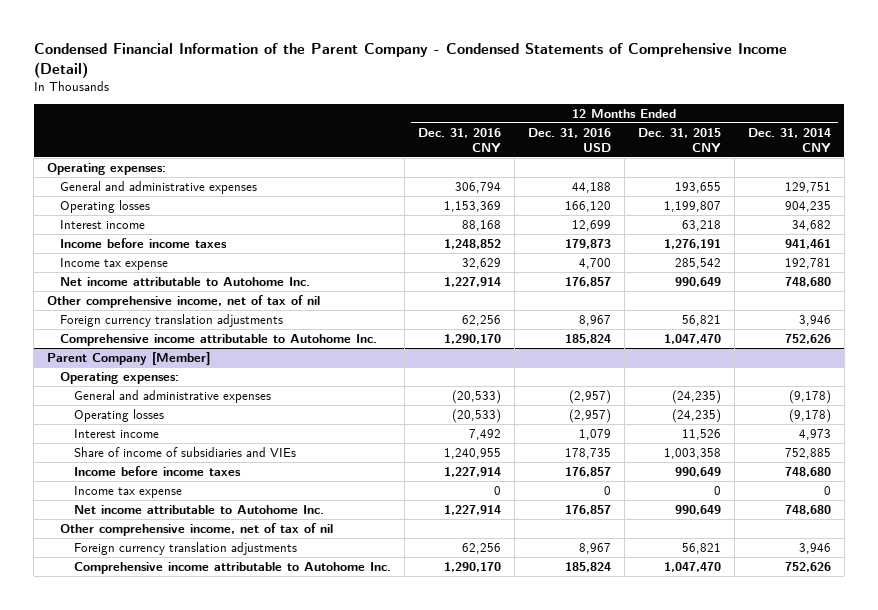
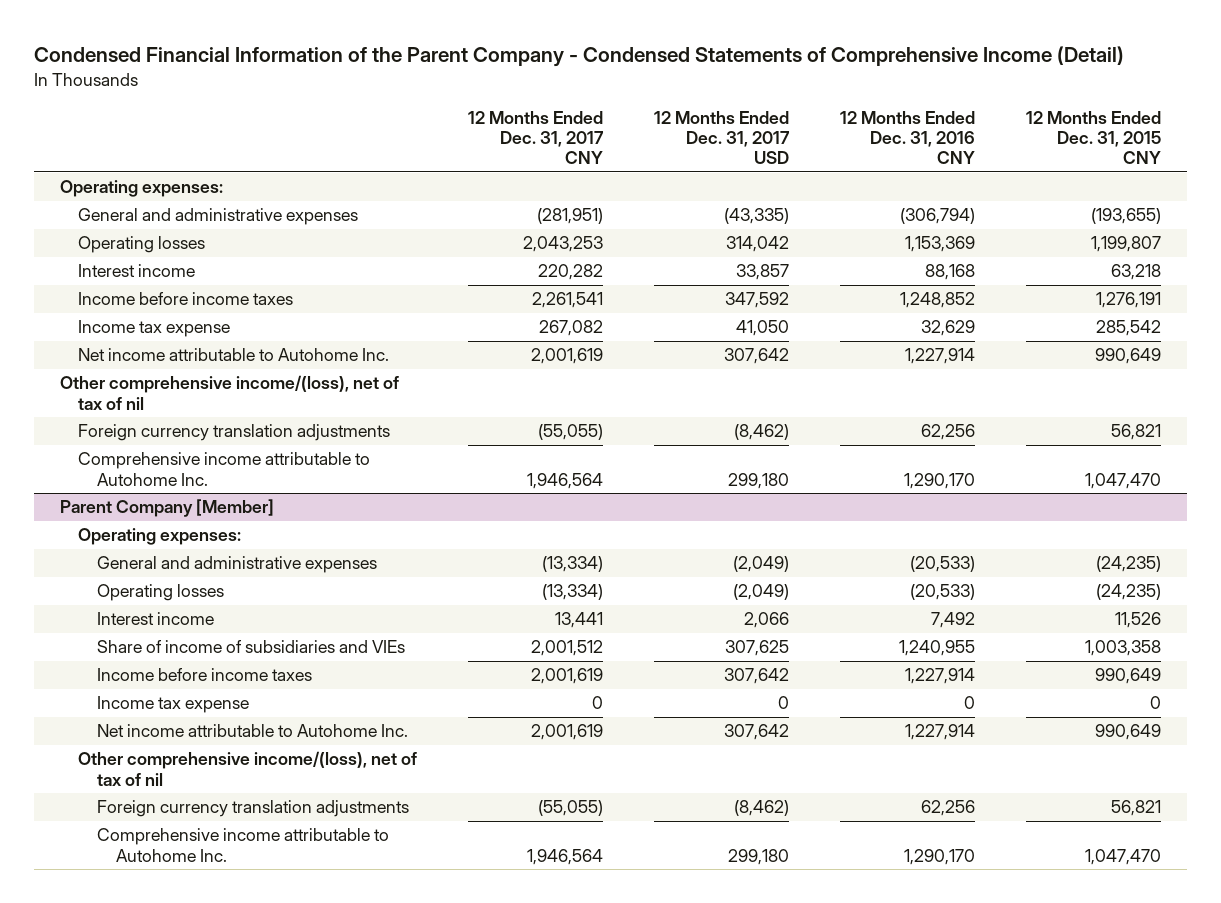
- | 12 Months Ended Dec. 31, 2016 CNY | 12 Months Ended Dec. 31, 2016 USD | 12 Months Ended Dec. 31, 2015 CNY | 12 Months Ended Dec. 31, 2014 CNY
+ | 12 Months Ended Dec. 31, 2017 CNY | 12 Months Ended Dec. 31, 2017 USD | 12 Months Ended Dec. 31, 2016 CNY | 12 Months Ended Dec. 31, 2015 CNY
- General and administrative expenses | 306,794 | 44,188 | 193,655 | 129,751
+ General and administrative expenses | (281,951) | (43,335) | (306,794) | (193,655)
- Other comprehensive income, net of tax of nil
+ Other comprehensive income/(loss), net of tax of nil
@ Parent Company [Member]
- Other comprehensive income, net of tax of nil
+ Other comprehensive income/(loss), net of tax of nil

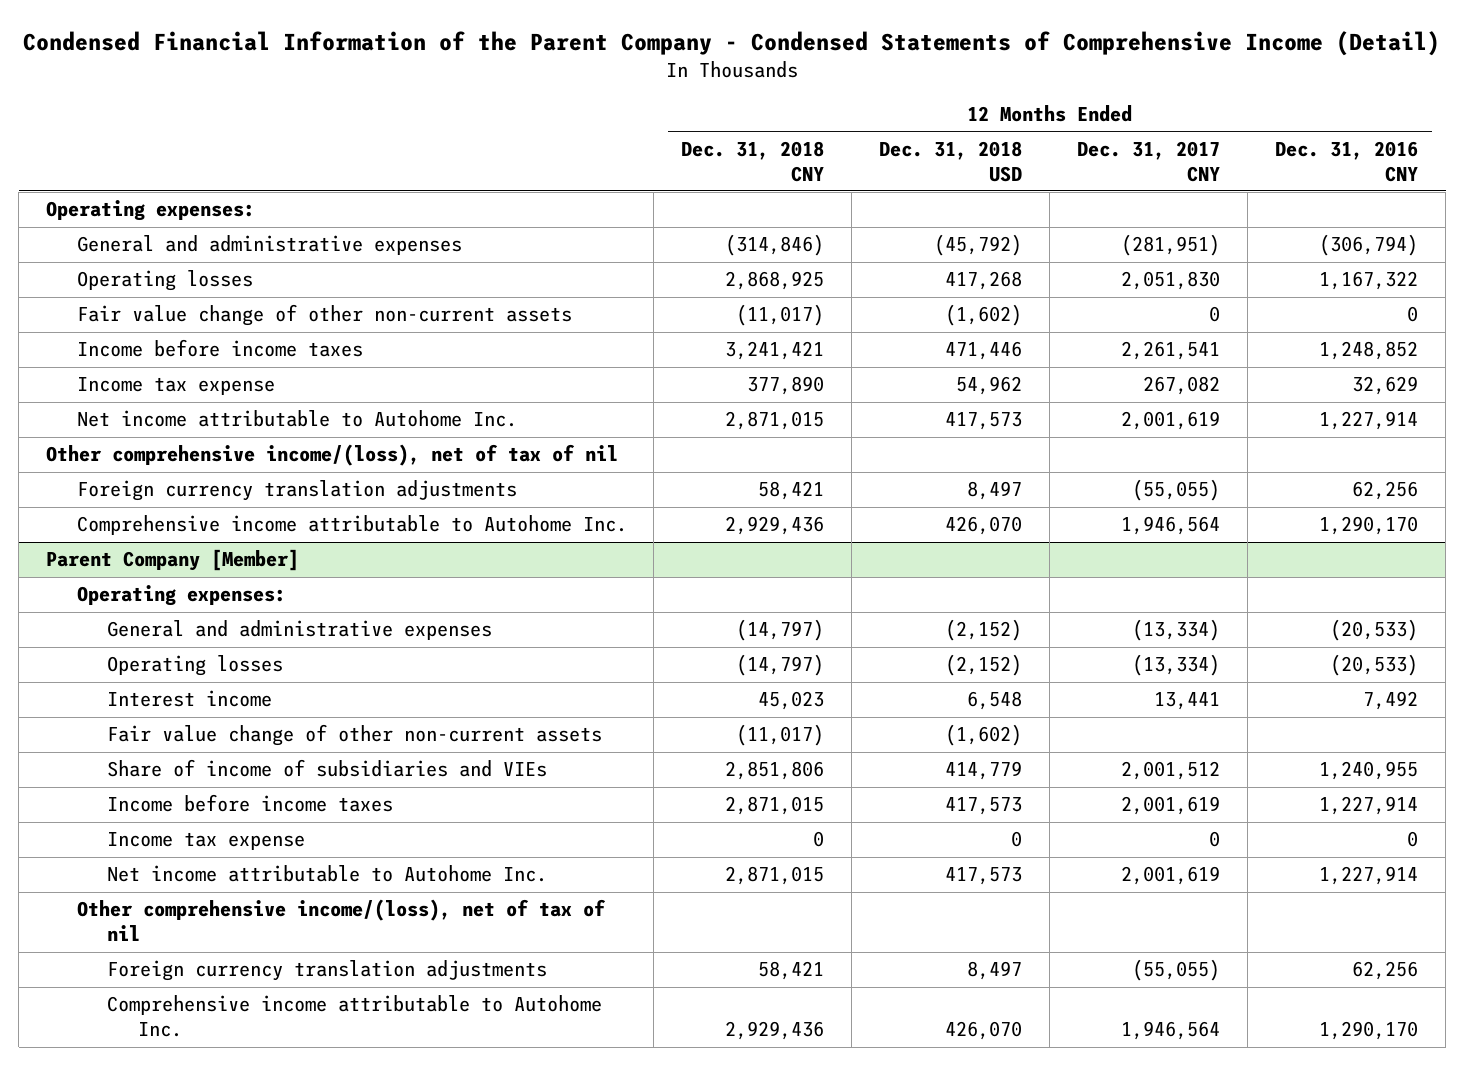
- | 12 Months Ended Dec. 31, 2017 CNY | 12 Months Ended Dec. 31, 2017 USD | 12 Months Ended Dec. 31, 2016 CNY | 12 Months Ended Dec. 31, 2015 CNY
+ | 12 Months Ended Dec. 31, 2018 CNY | 12 Months Ended Dec. 31, 2018 USD | 12 Months Ended Dec. 31, 2017 CNY | 12 Months Ended Dec. 31, 2016 CNY
- Operating losses | 2,043,253 | 314,042 | 1,153,369 | 1,199,807
- Interest income | 220,282 | 33,857 | 88,168 | 63,218
+ Operating losses | 2,868,925 | 417,268 | 2,051,830 | 1,167,322
+ Fair value change of other non-current assets | (11,017) | (1,602) | 0 | 0
@ Parent Company [Member]
+ Fair value change of other non-current assets | (11,017) | (1,602) | |

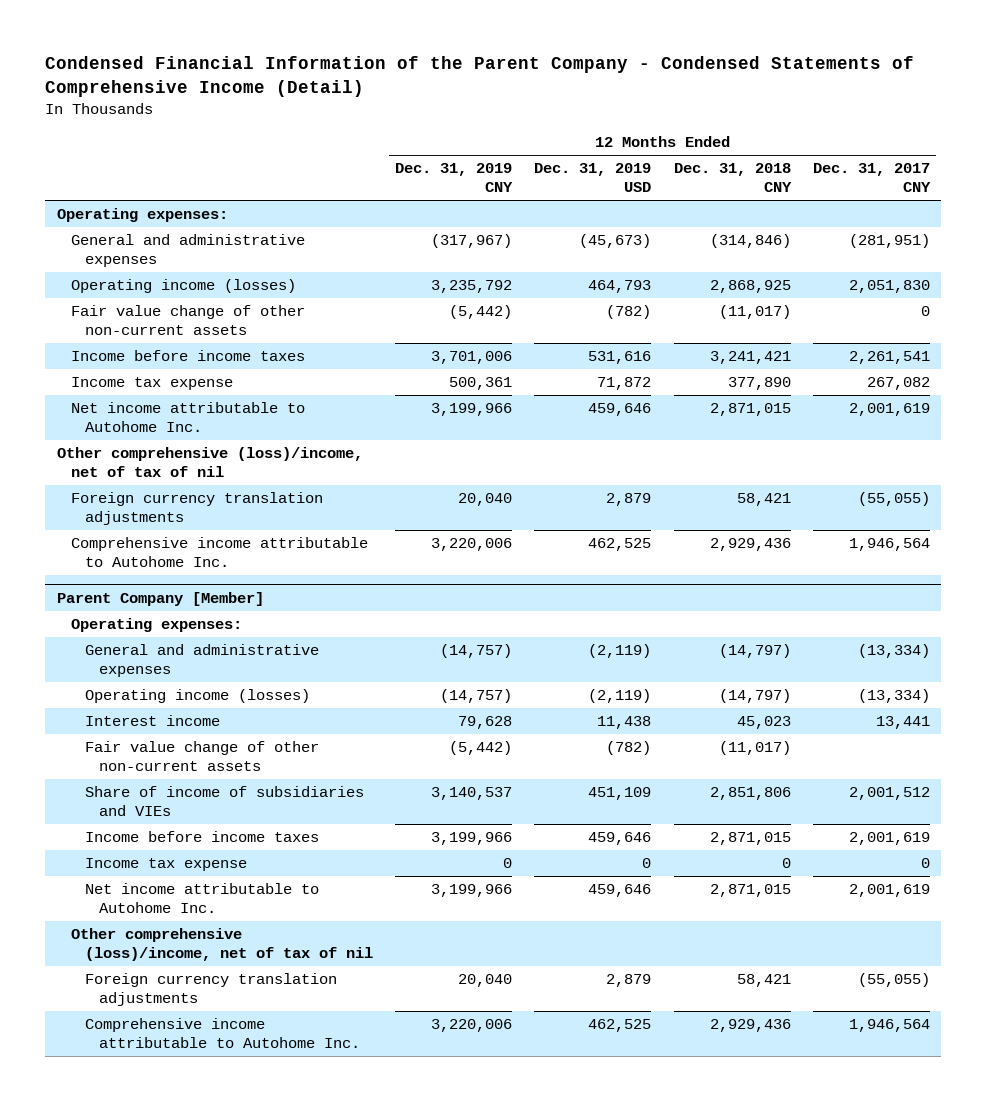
- | 12 Months Ended Dec. 31, 2018 CNY | 12 Months Ended Dec. 31, 2018 USD | 12 Months Ended Dec. 31, 2017 CNY | 12 Months Ended Dec. 31, 2016 CNY
+ | 12 Months Ended Dec. 31, 2019 CNY | 12 Months Ended Dec. 31, 2019 USD | 12 Months Ended Dec. 31, 2018 CNY | 12 Months Ended Dec. 31, 2017 CNY
- Operating losses | 2,868,925 | 417,268 | 2,051,830 | 1,167,322
+ Operating income (losses) | 3,235,792 | 464,793 | 2,868,925 | 2,051,830
- Other comprehensive income/(loss), net of tax of nil
+ Other comprehensive (loss)/income, net of tax of nil
@ Parent Company [Member]
- Operating losses | (14,797) | (2,152) | (13,334) | (20,533)
+ Operating income (losses) | (14,757) | (2,119) | (14,797) | (13,334)
- Other comprehensive income/(loss), net of tax of nil
+ Other comprehensive (loss)/income, net of tax of nil

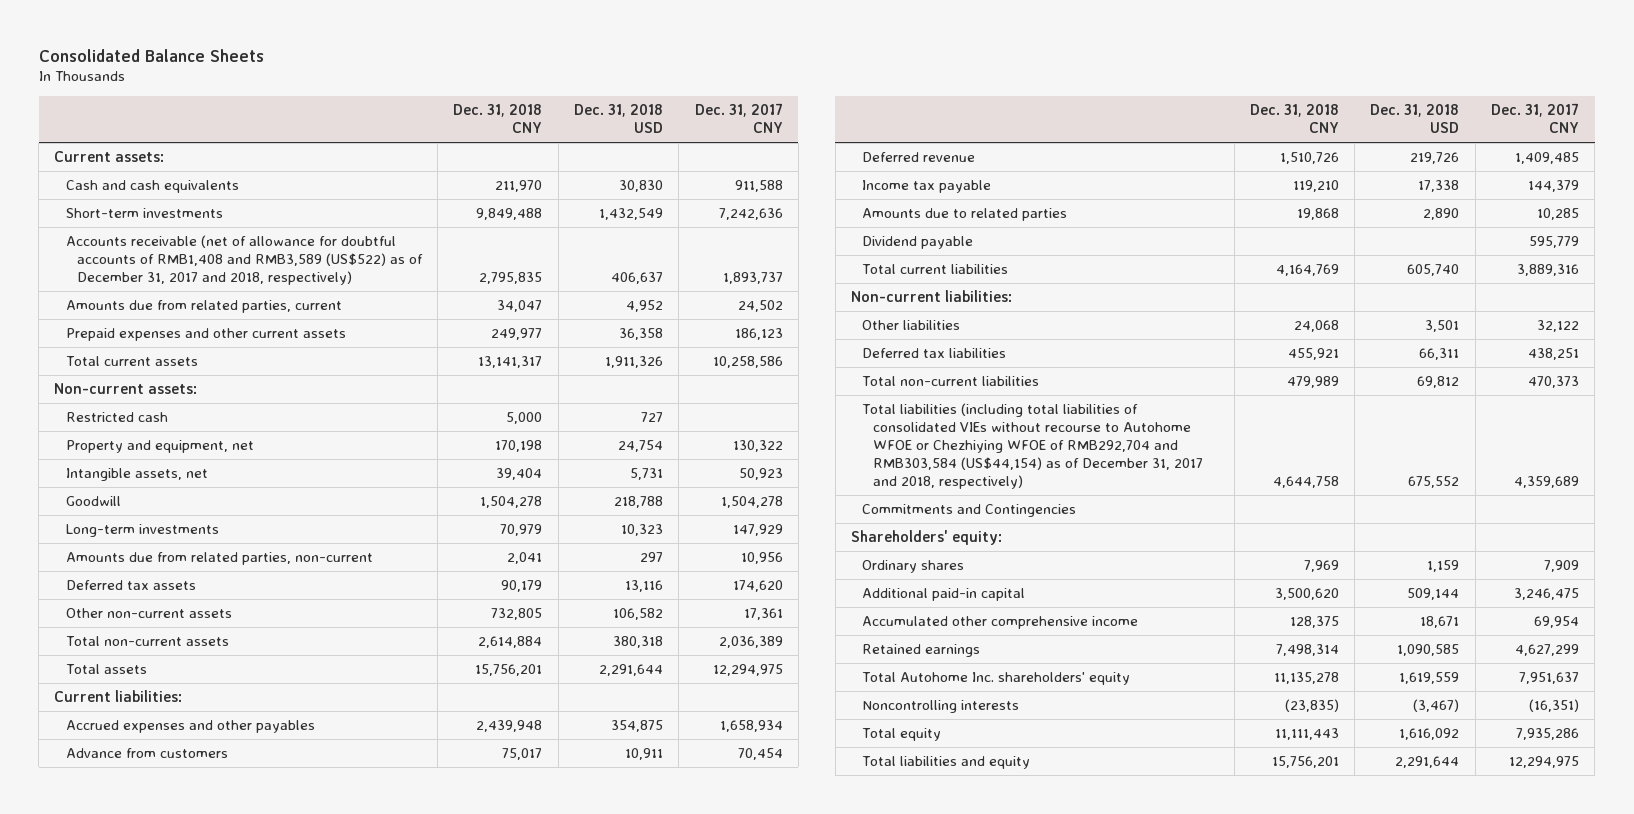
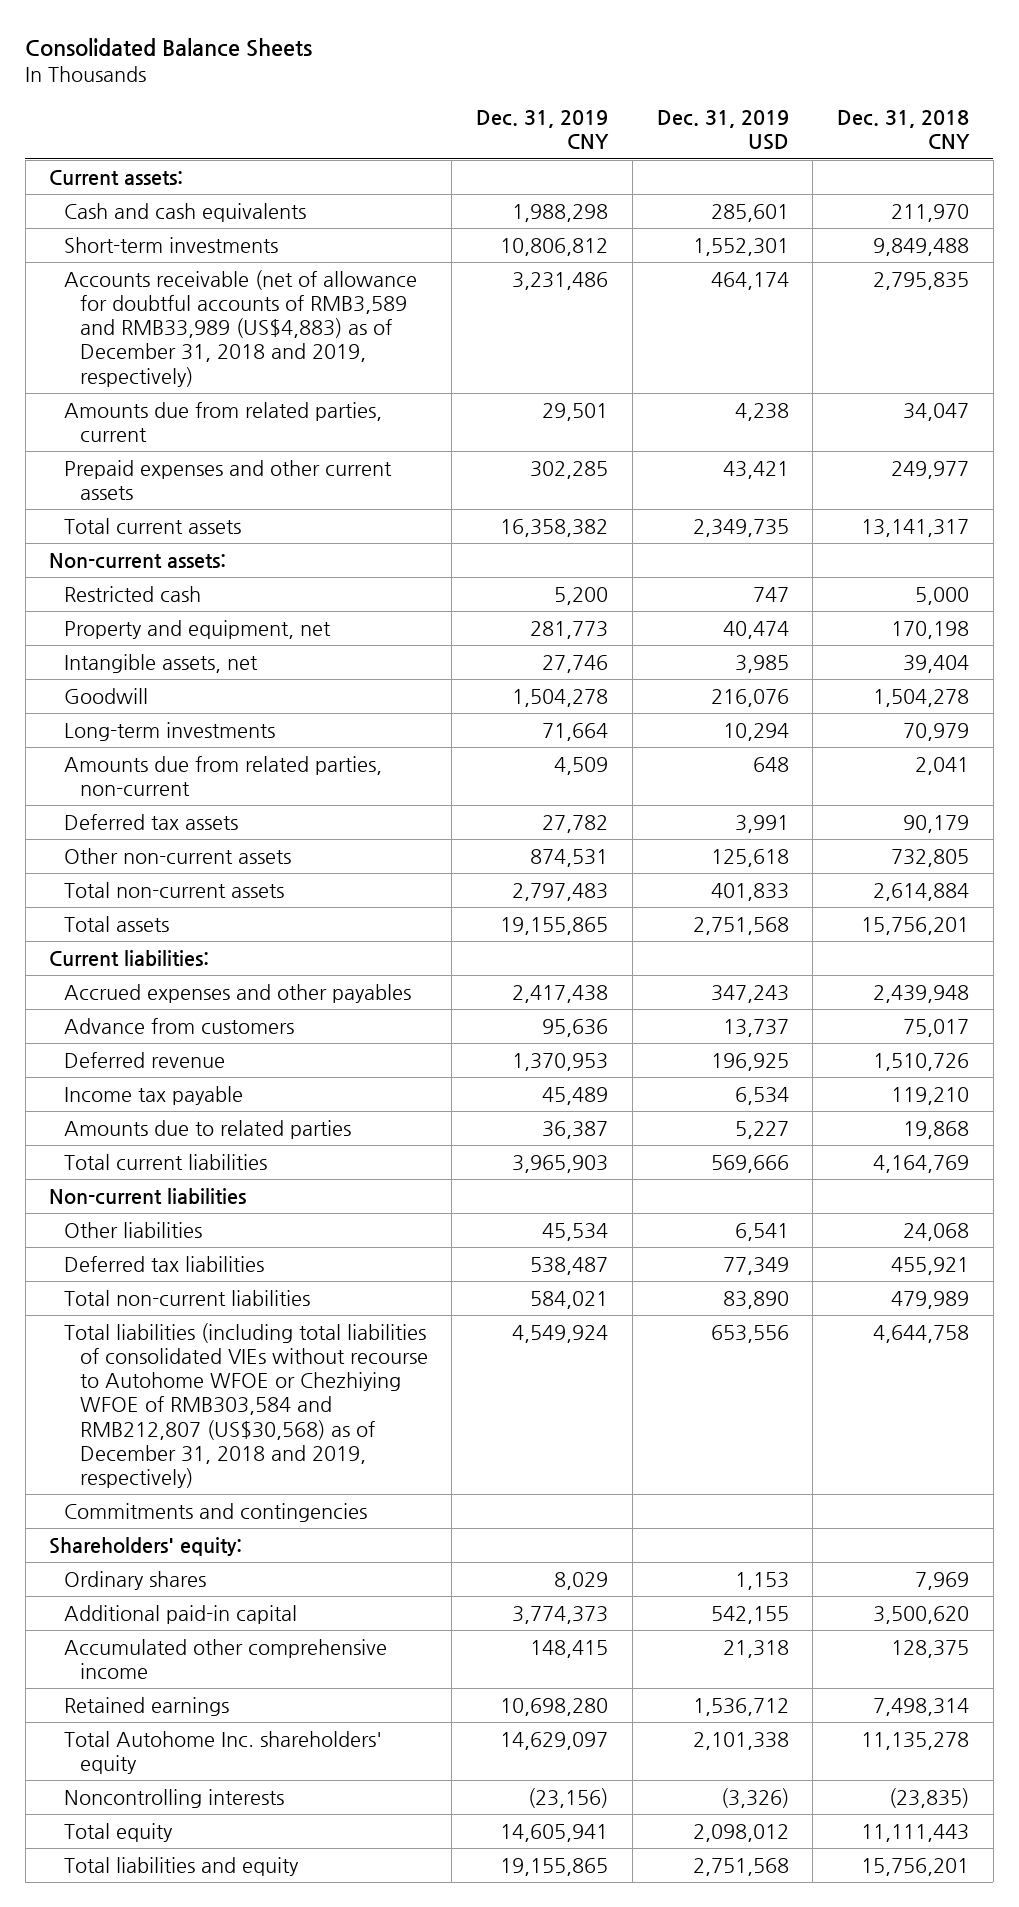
- | Dec. 31, 2018 CNY | Dec. 31, 2018 USD | Dec. 31, 2017 CNY
+ | Dec. 31, 2019 CNY | Dec. 31, 2019 USD | Dec. 31, 2018 CNY
- Accounts receivable (net of allowance for doubtful accounts of RMB1,408 and RMB3,589 (US$522) as of December 31, 2017 and 2018, respectively) | 2,795,835 | 406,637 | 1,893,737
+ Accounts receivable (net of allowance for doubtful accounts of RMB3,589 and RMB33,989 (US$4,883) as of December 31, 2018 and 2019, respectively) | 3,231,486 | 464,174 | 2,795,835
- Dividend payable | | | 595,779
- Non-current liabilities:
+ Non-current liabilities
- Total liabilities (including total liabilities of consolidated VIEs without recourse to Autohome WFOE or Chezhiying WFOE of RMB292,704 and RMB303,584 (US$44,154) as of December 31, 2017 and 2018, respectively) | 4,644,758 | 675,552 | 4,359,689
- Commitments and Contingencies
+ Total liabilities (including total liabilities of consolidated VIEs without recourse to Autohome WFOE or Chezhiying WFOE of RMB303,584 and RMB212,807 (US$30,568) as of December 31, 2018 and 2019, respectively) | 4,549,924 | 653,556 | 4,644,758
+ Commitments and contingencies

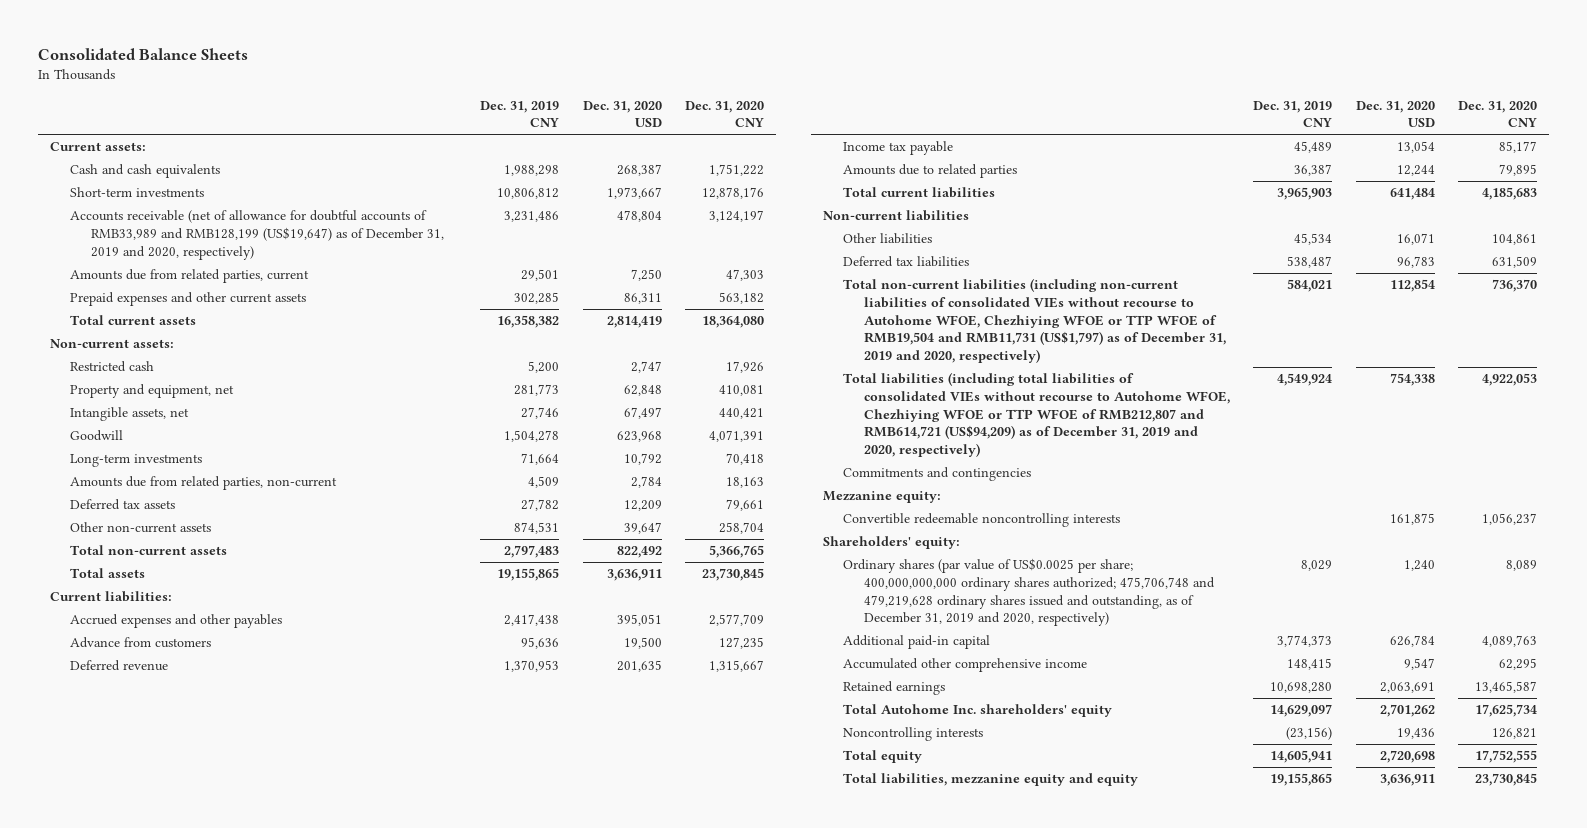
- | Dec. 31, 2019 CNY | Dec. 31, 2019 USD | Dec. 31, 2018 CNY
+ | Dec. 31, 2019 CNY | Dec. 31, 2020 USD | Dec. 31, 2020 CNY
- Accounts receivable (net of allowance for doubtful accounts of RMB3,589 and RMB33,989 (US$4,883) as of December 31, 2018 and 2019, respectively) | 3,231,486 | 464,174 | 2,795,835
+ Accounts receivable (net of allowance for doubtful accounts of RMB33,989 and RMB128,199 (US$19,647) as of December 31, 2019 and 2020, respectively) | 3,231,486 | 478,804 | 3,124,197
- Total non-current liabilities | 584,021 | 83,890 | 479,989
- Total liabilities (including total liabilities of consolidated VIEs without recourse to Autohome WFOE or Chezhiying WFOE of RMB303,584 and RMB212,807 (US$30,568) as of December 31, 2018 and 2019, respectively) | 4,549,924 | 653,556 | 4,644,758
+ Total non-current liabilities (including non-current liabilities of consolidated VIEs without recourse to Autohome WFOE, Chezhiying WFOE or TTP WFOE of RMB19,504 and RMB11,731 (US$1,797) as of December 31, 2019 and 2020, respectively) | 584,021 | 112,854 | 736,370
+ Total liabilities (including total liabilities of consolidated VIEs without recourse to Autohome WFOE, Chezhiying WFOE or TTP WFOE of RMB212,807 and RMB614,721 (US$94,209) as of December 31, 2019 and 2020, respectively) | 4,549,924 | 754,338 | 4,922,053
+ Mezzanine equity:
+ Convertible redeemable noncontrolling interests | | 161,875 | 1,056,237
- Ordinary shares | 8,029 | 1,153 | 7,969
+ Ordinary shares (par value of US$0.0025 per share; 400,000,000,000 ordinary shares authorized; 475,706,748 and 479,219,628 ordinary shares issued and outstanding, as of December 31, 2019 and 2020, respectively) | 8,029 | 1,240 | 8,089
- Total liabilities and equity | 19,155,865 | 2,751,568 | 15,756,201
+ Total liabilities, mezzanine equity and equity | 19,155,865 | 3,636,911 | 23,730,845

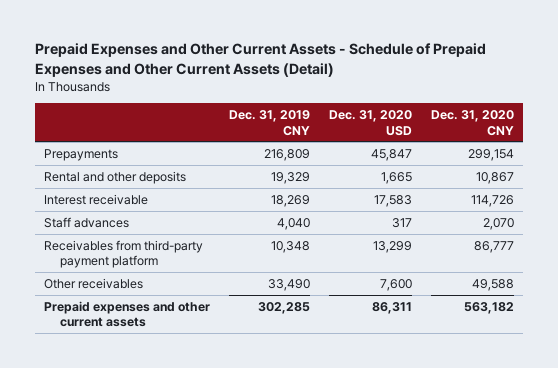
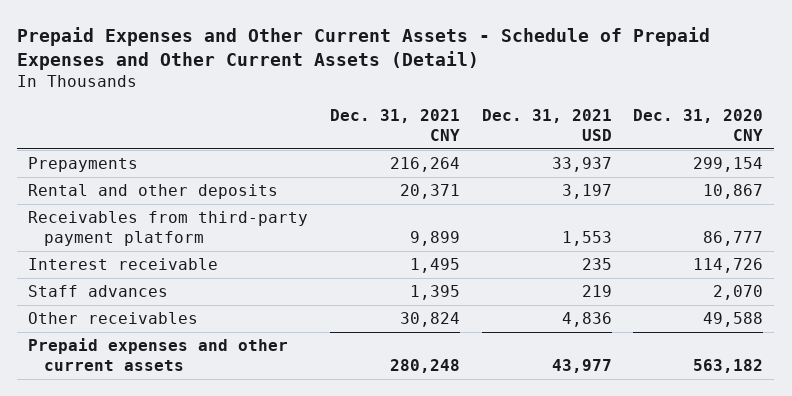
- | Dec. 31, 2019 CNY | Dec. 31, 2020 USD | Dec. 31, 2020 CNY
+ | Dec. 31, 2021 CNY | Dec. 31, 2021 USD | Dec. 31, 2020 CNY
moved up: Receivables from third-party payment platform | 9,899 | 1,553 | 86,777

